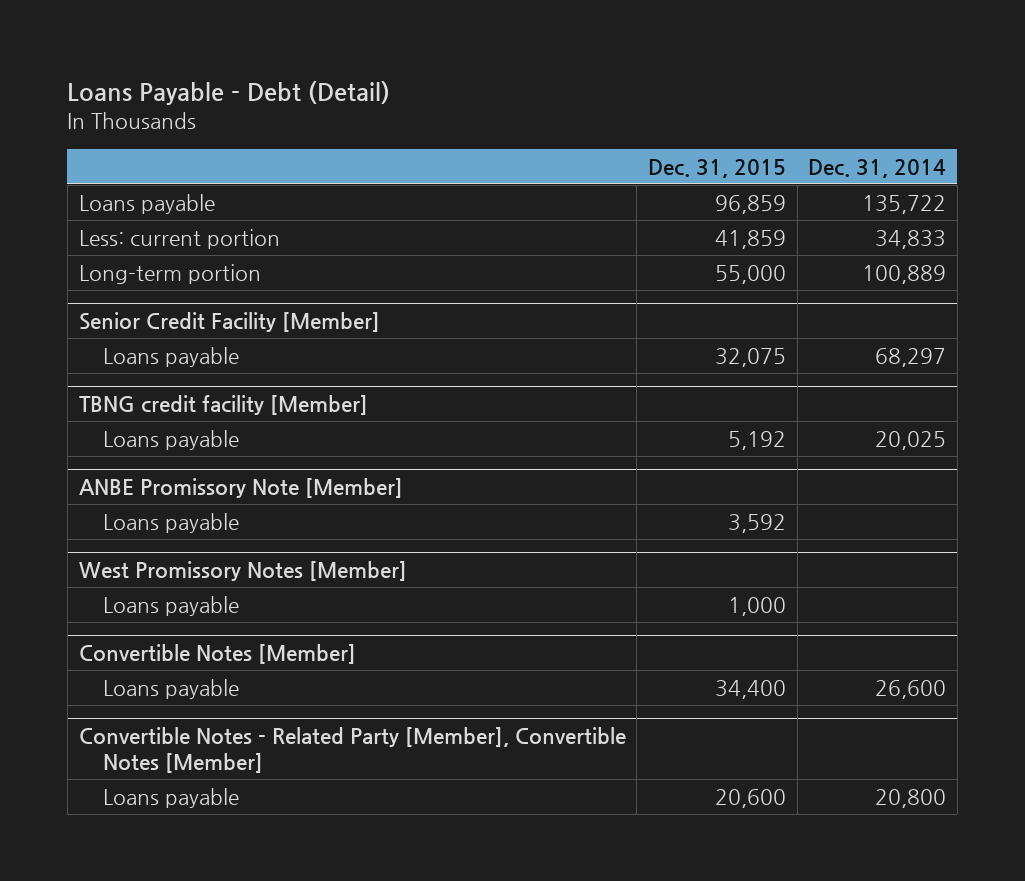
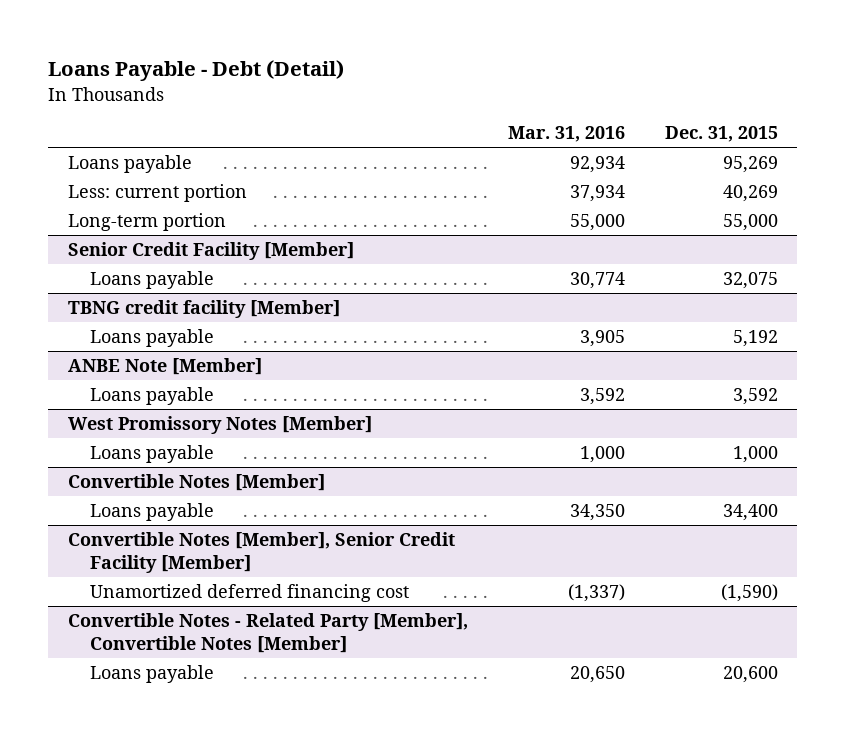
- | Dec. 31, 2015 | Dec. 31, 2014
+ | Mar. 31, 2016 | Dec. 31, 2015
- Loans payable | 96,859 | 135,722
- Less: current portion | 41,859 | 34,833
+ Loans payable | 92,934 | 95,269
+ Less: current portion | 37,934 | 40,269
- ANBE Promissory Note [Member]
+ ANBE Note [Member]
+ Convertible Notes [Member], Senior Credit Facility [Member]
+ Unamortized deferred financing cost | (1,337) | (1,590)

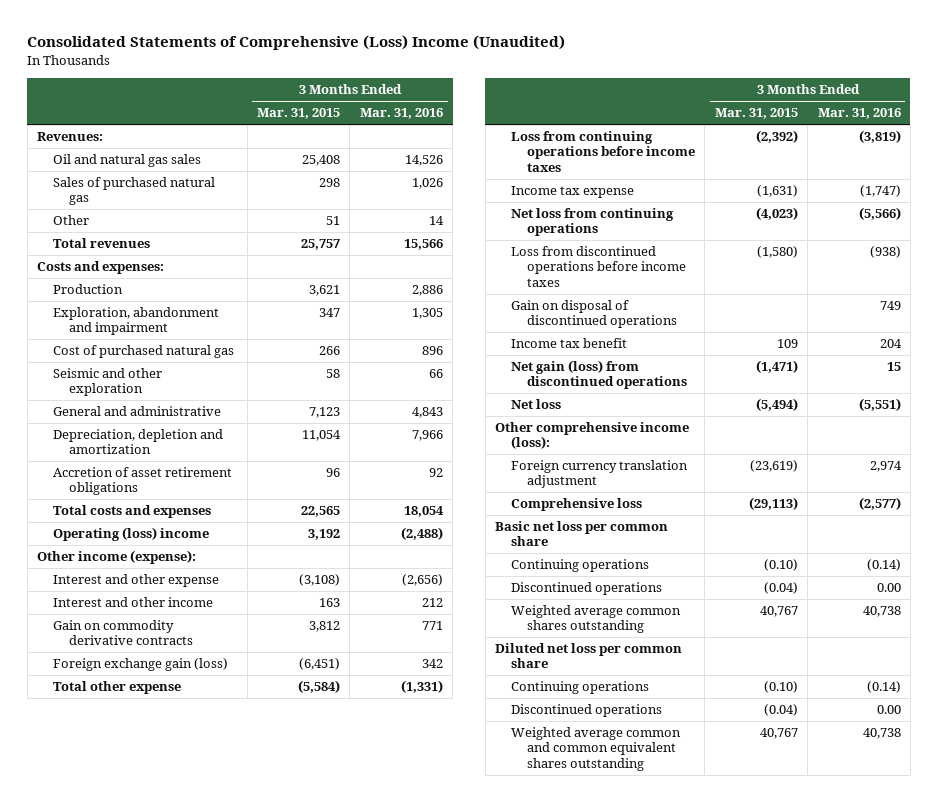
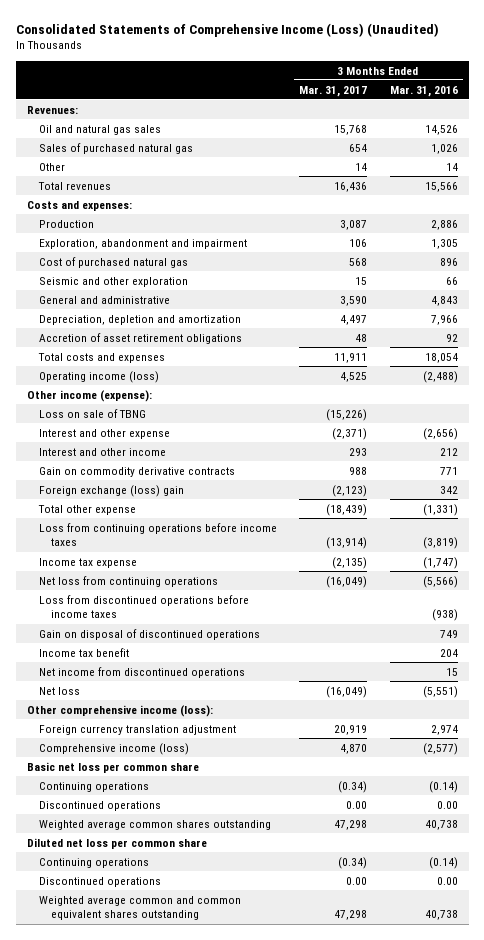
- Consolidated Statements of Comprehensive (Loss) Income (Unaudited)
+ Consolidated Statements of Comprehensive Income (Loss) (Unaudited)
- | 3 Months Ended Mar. 31, 2015 | 3 Months Ended Mar. 31, 2016
+ | 3 Months Ended Mar. 31, 2017 | 3 Months Ended Mar. 31, 2016
- Operating (loss) income | 3,192 | (2,488)
+ Operating income (loss) | 4,525 | (2,488)
+ Loss on sale of TBNG | (15,226) |
- Foreign exchange gain (loss) | (6,451) | 342
+ Foreign exchange (loss) gain | (2,123) | 342
- Net gain (loss) from discontinued operations | (1,471) | 15
+ Net income from discontinued operations | | 15
- Comprehensive loss | (29,113) | (2,577)
+ Comprehensive income (loss) | 4,870 | (2,577)

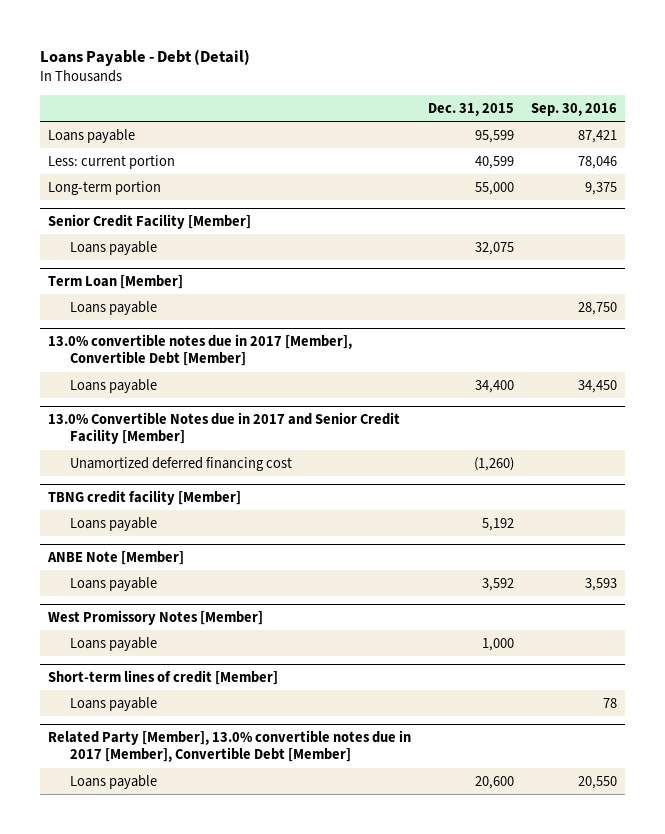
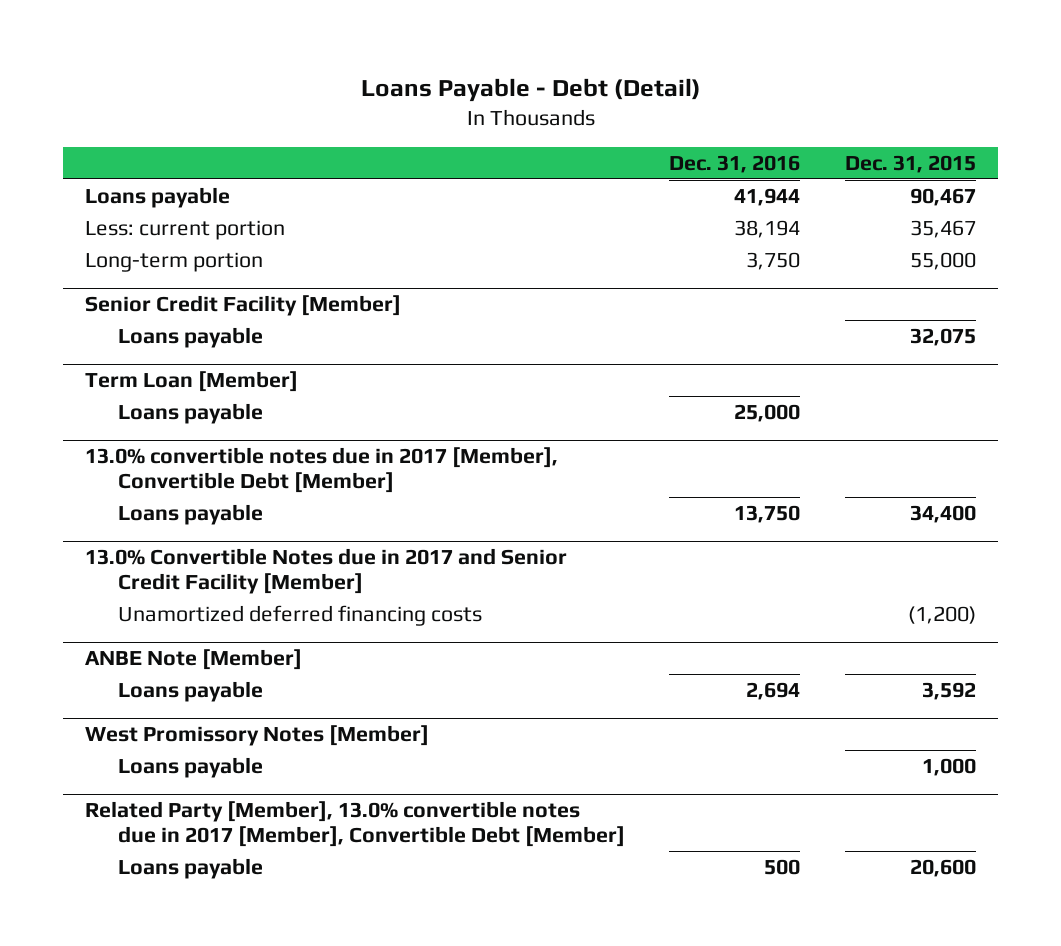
- | Dec. 31, 2015 | Sep. 30, 2016
+ | Dec. 31, 2016 | Dec. 31, 2015
- Loans payable | 95,599 | 87,421
- Less: current portion | 40,599 | 78,046
+ Loans payable | 41,944 | 90,467
+ Less: current portion | 38,194 | 35,467
@ 13.0% Convertible Notes due in 2017 and Senior Credit Facility [Member]
- Unamortized deferred financing cost | (1,260) |
- TBNG credit facility [Member]
- Loans payable | 5,192 |
@ 13.0% Convertible Notes due in 2017 and Senior Credit Facility [Member]
+ Unamortized deferred financing costs | | (1,200)
- Short-term lines of credit [Member]
- Loans payable | | 78

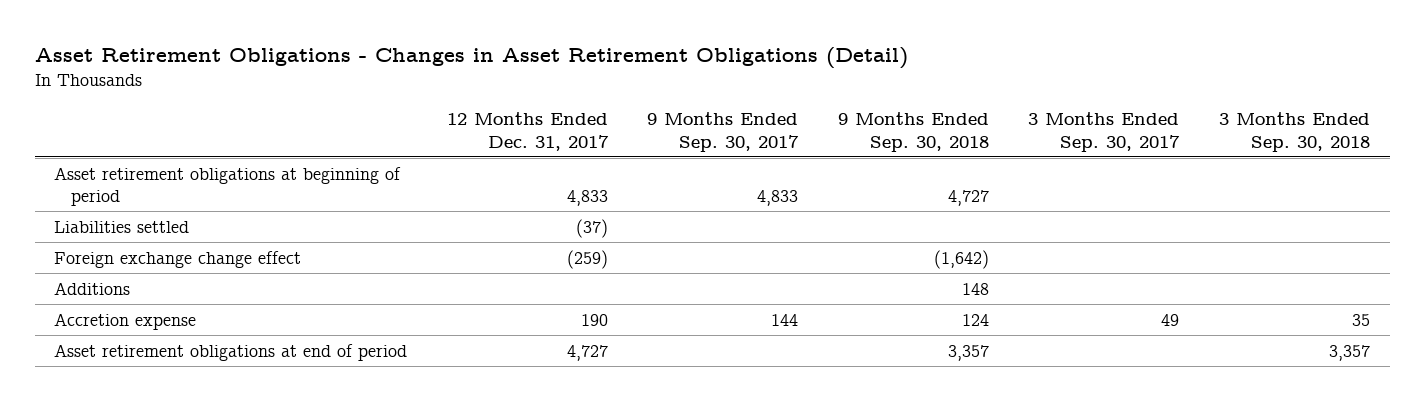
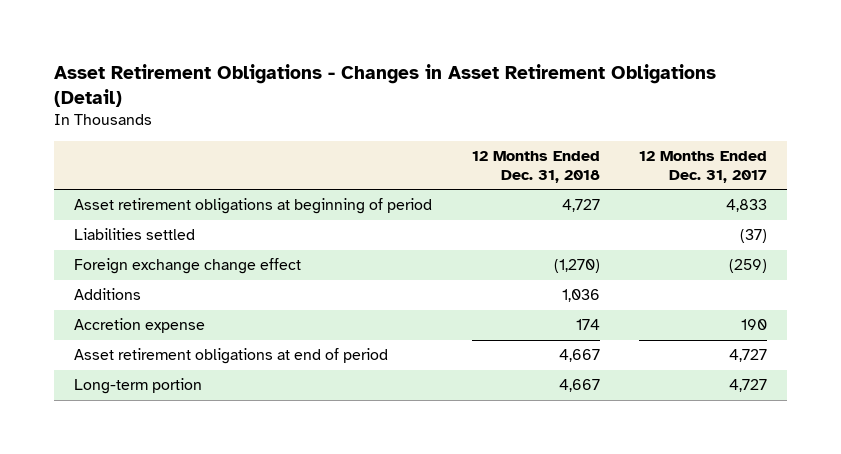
- | 12 Months Ended Dec. 31, 2017 | 9 Months Ended Sep. 30, 2017 | 9 Months Ended Sep. 30, 2018 | 3 Months Ended Sep. 30, 2017 | 3 Months Ended Sep. 30, 2018
+ | 12 Months Ended Dec. 31, 2018 | 12 Months Ended Dec. 31, 2017
+ Long-term portion | 4,667 | 4,727

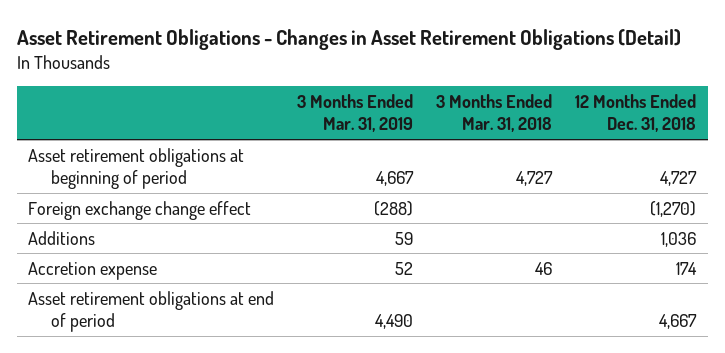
- | 12 Months Ended Dec. 31, 2018 | 12 Months Ended Dec. 31, 2017
+ | 3 Months Ended Mar. 31, 2019 | 3 Months Ended Mar. 31, 2018 | 12 Months Ended Dec. 31, 2018
- Liabilities settled | | (37)
- Long-term portion | 4,667 | 4,727

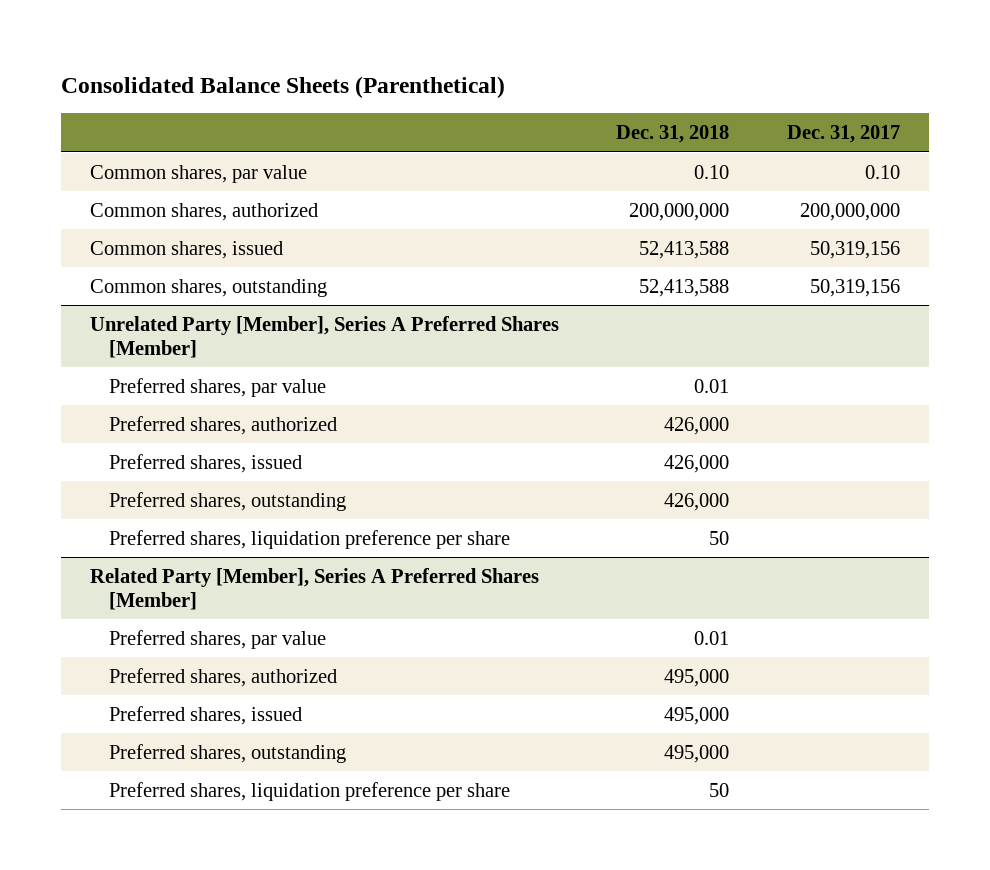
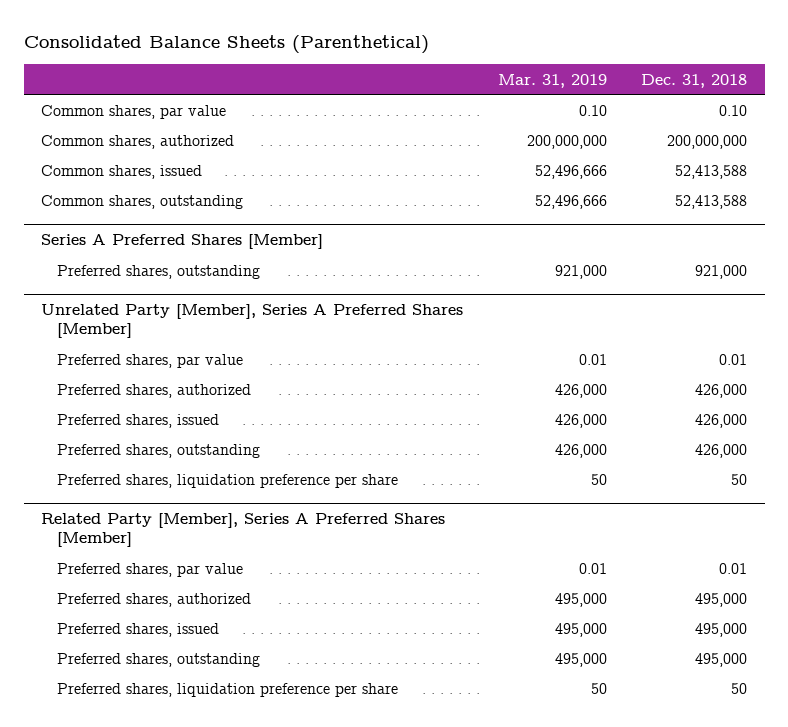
- | Dec. 31, 2018 | Dec. 31, 2017
+ | Mar. 31, 2019 | Dec. 31, 2018
+ Series A Preferred Shares [Member]
+ Preferred shares, outstanding | 921,000 | 921,000

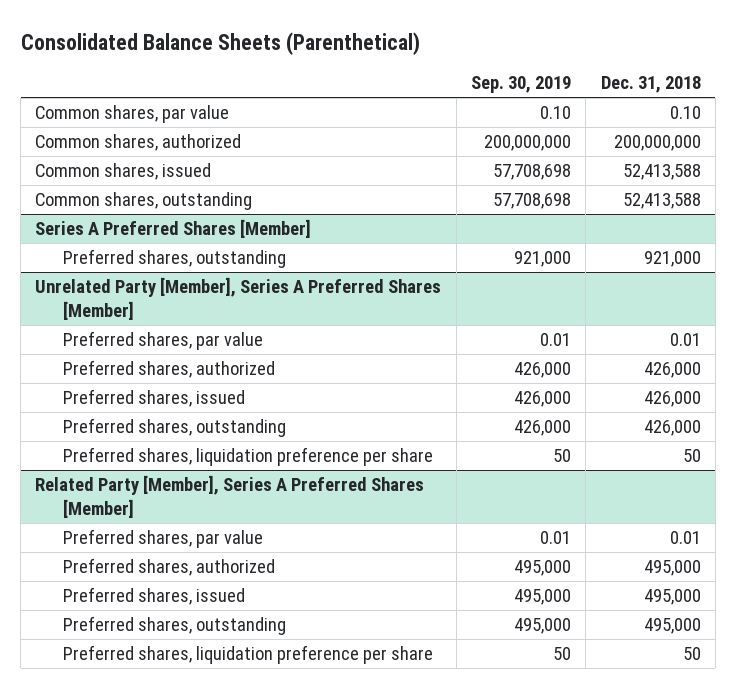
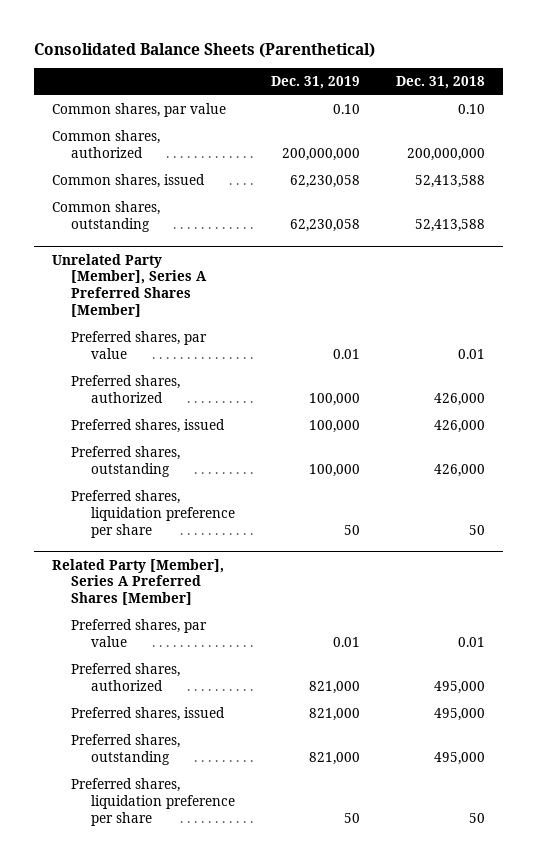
- | Sep. 30, 2019 | Dec. 31, 2018
+ | Dec. 31, 2019 | Dec. 31, 2018
- Series A Preferred Shares [Member]
- Preferred shares, outstanding | 921,000 | 921,000

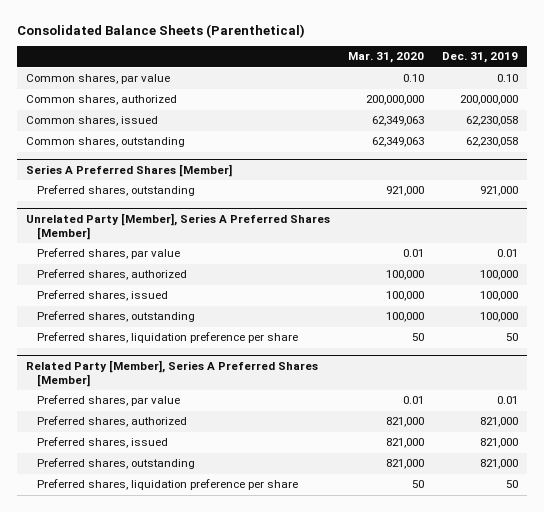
- | Dec. 31, 2019 | Dec. 31, 2018
+ | Mar. 31, 2020 | Dec. 31, 2019
+ Series A Preferred Shares [Member]
+ Preferred shares, outstanding | 921,000 | 921,000

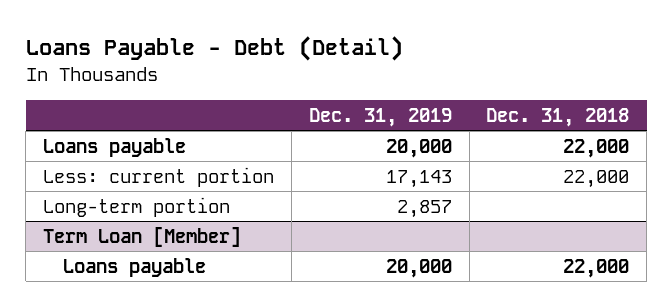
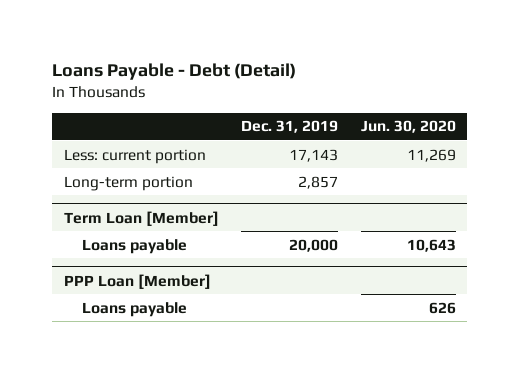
- | Dec. 31, 2019 | Dec. 31, 2018
+ | Dec. 31, 2019 | Jun. 30, 2020
- Loans payable | 20,000 | 22,000
+ PPP Loan [Member]
+ Loans payable | | 626

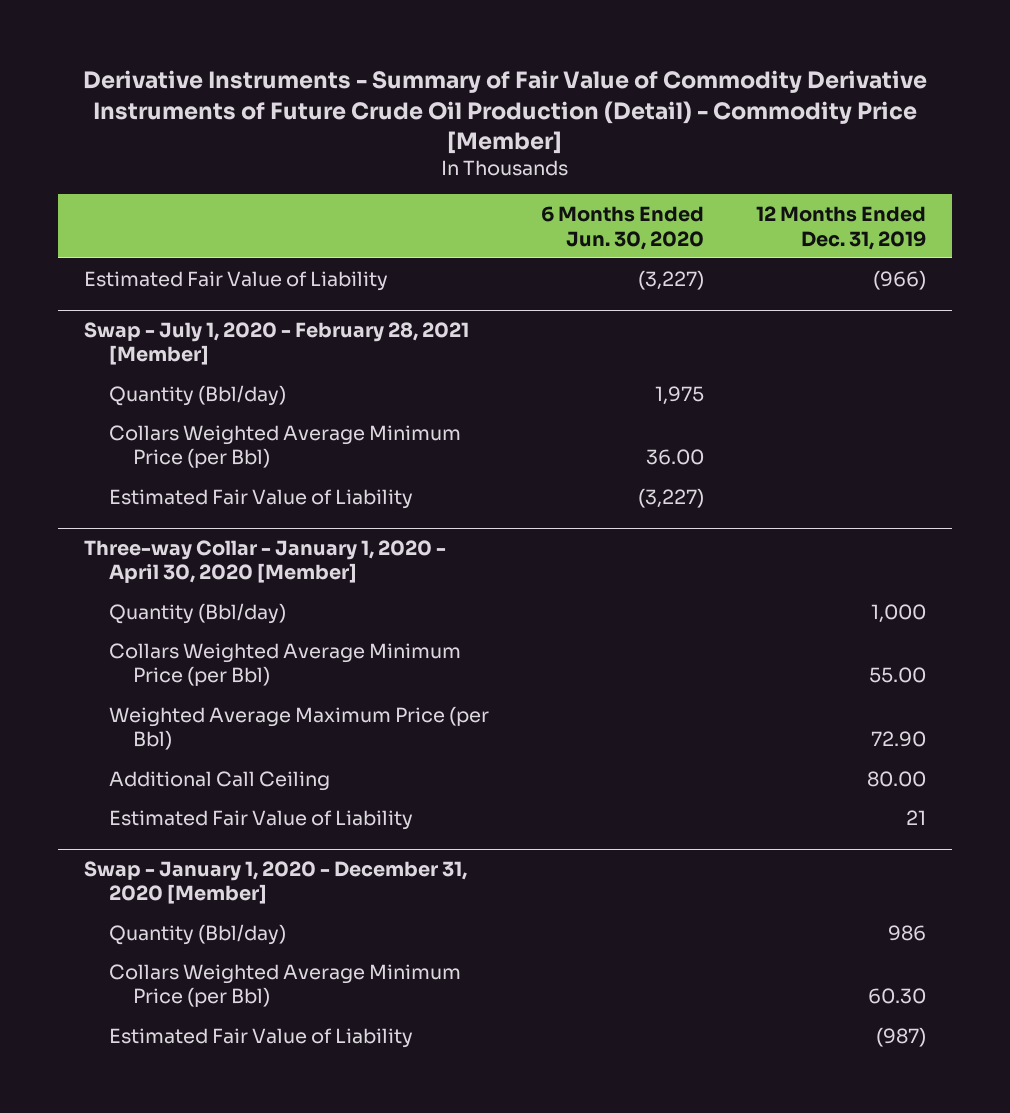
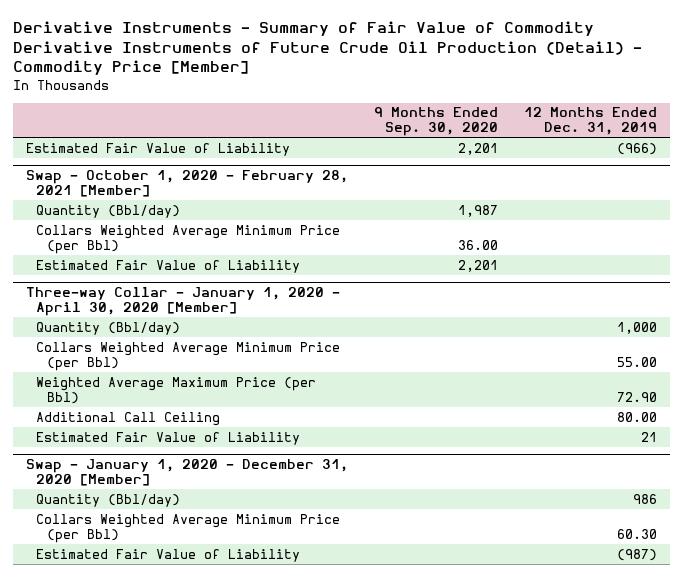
- | 6 Months Ended Jun. 30, 2020 | 12 Months Ended Dec. 31, 2019
+ | 9 Months Ended Sep. 30, 2020 | 12 Months Ended Dec. 31, 2019
- Swap - July 1, 2020 - February 28, 2021 [Member]
+ Swap - October 1, 2020 - February 28, 2021 [Member]

